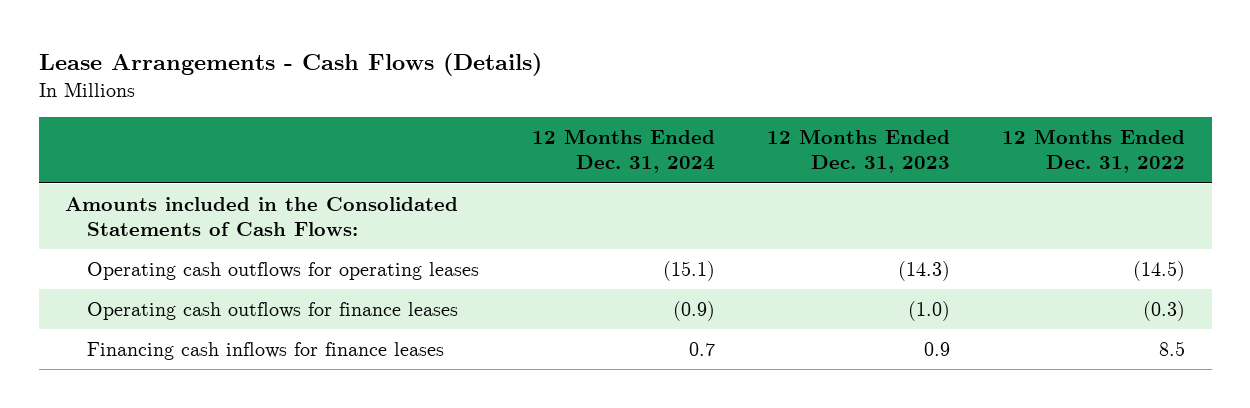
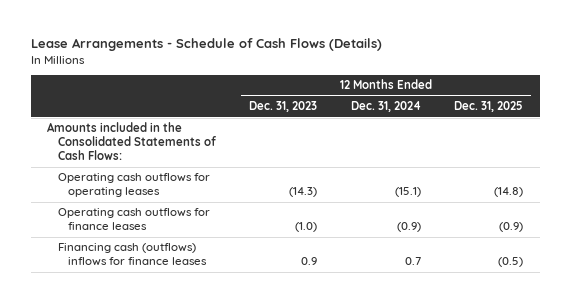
- Lease Arrangements - Cash Flows (Details)
+ Lease Arrangements - Schedule of Cash Flows (Details)
- | 12 Months Ended Dec. 31, 2024 | 12 Months Ended Dec. 31, 2023 | 12 Months Ended Dec. 31, 2022
+ | 12 Months Ended Dec. 31, 2023 | 12 Months Ended Dec. 31, 2024 | 12 Months Ended Dec. 31, 2025
- Financing cash inflows for finance leases | 0.7 | 0.9 | 8.5
+ Financing cash (outflows) inflows for finance leases | 0.9 | 0.7 | (0.5)

